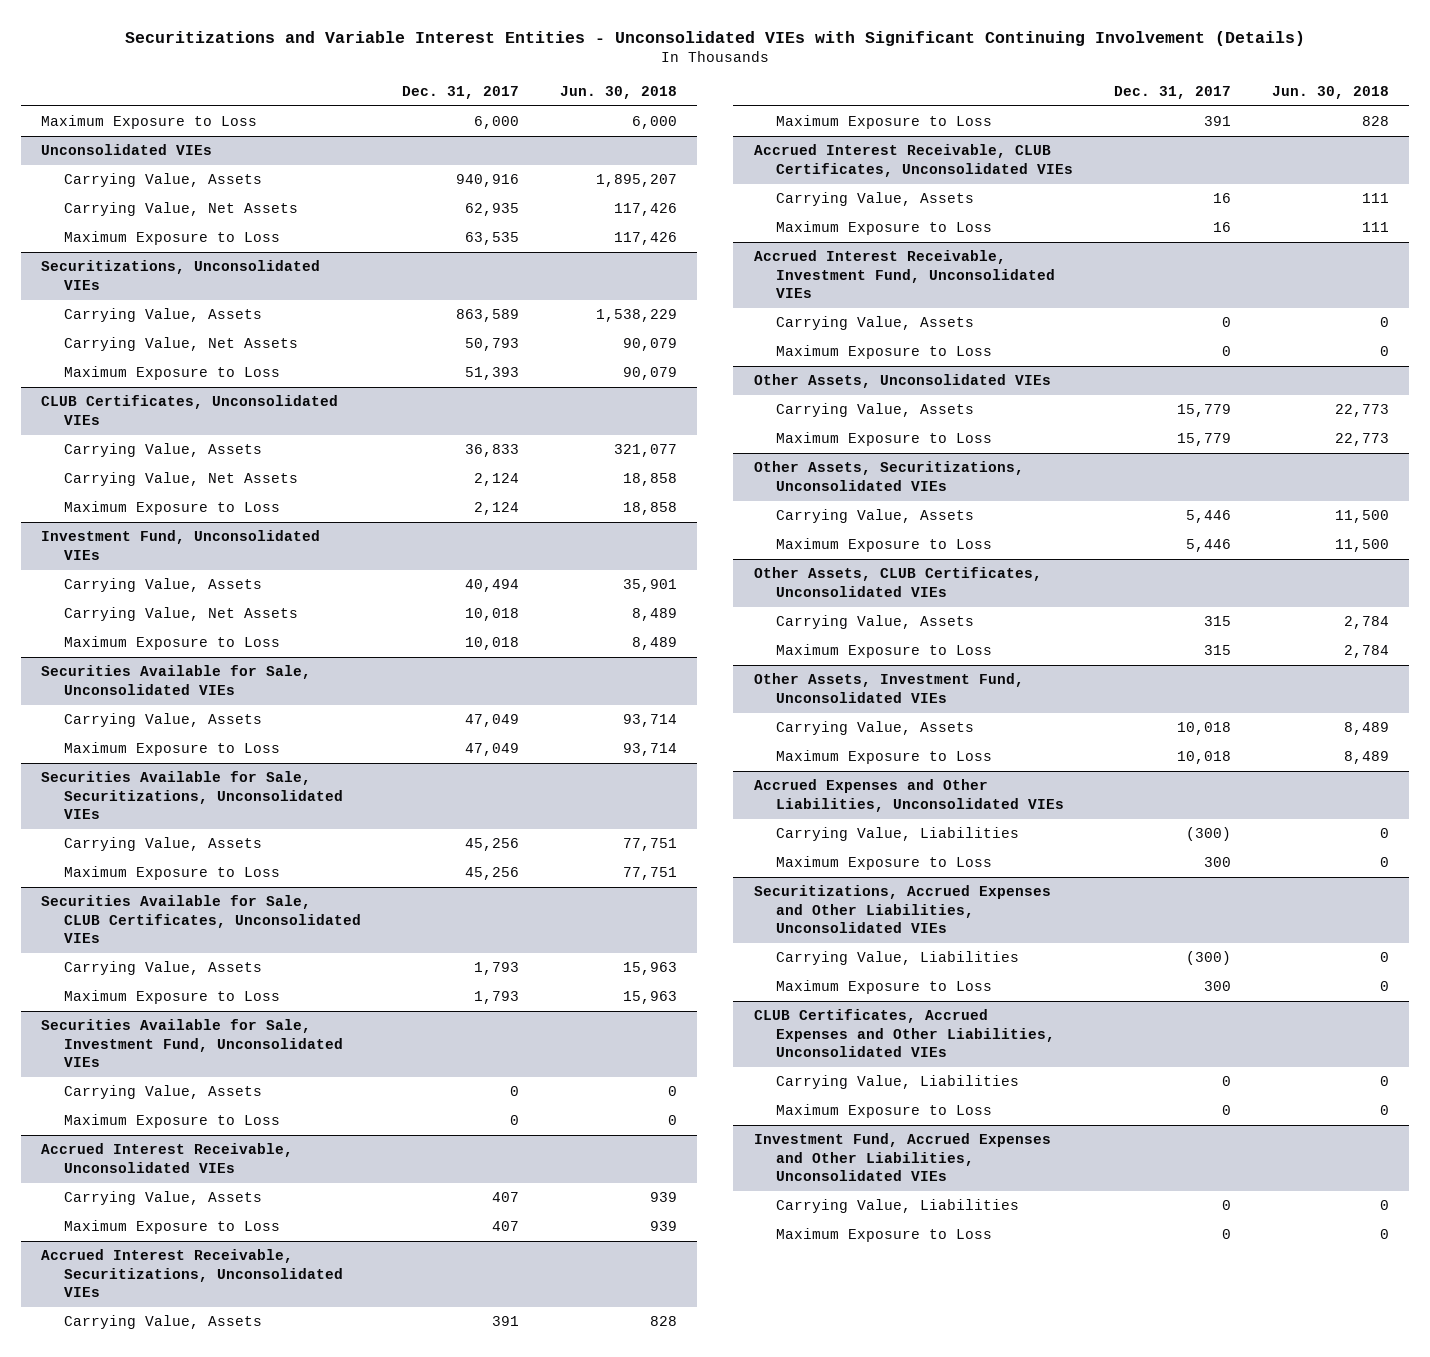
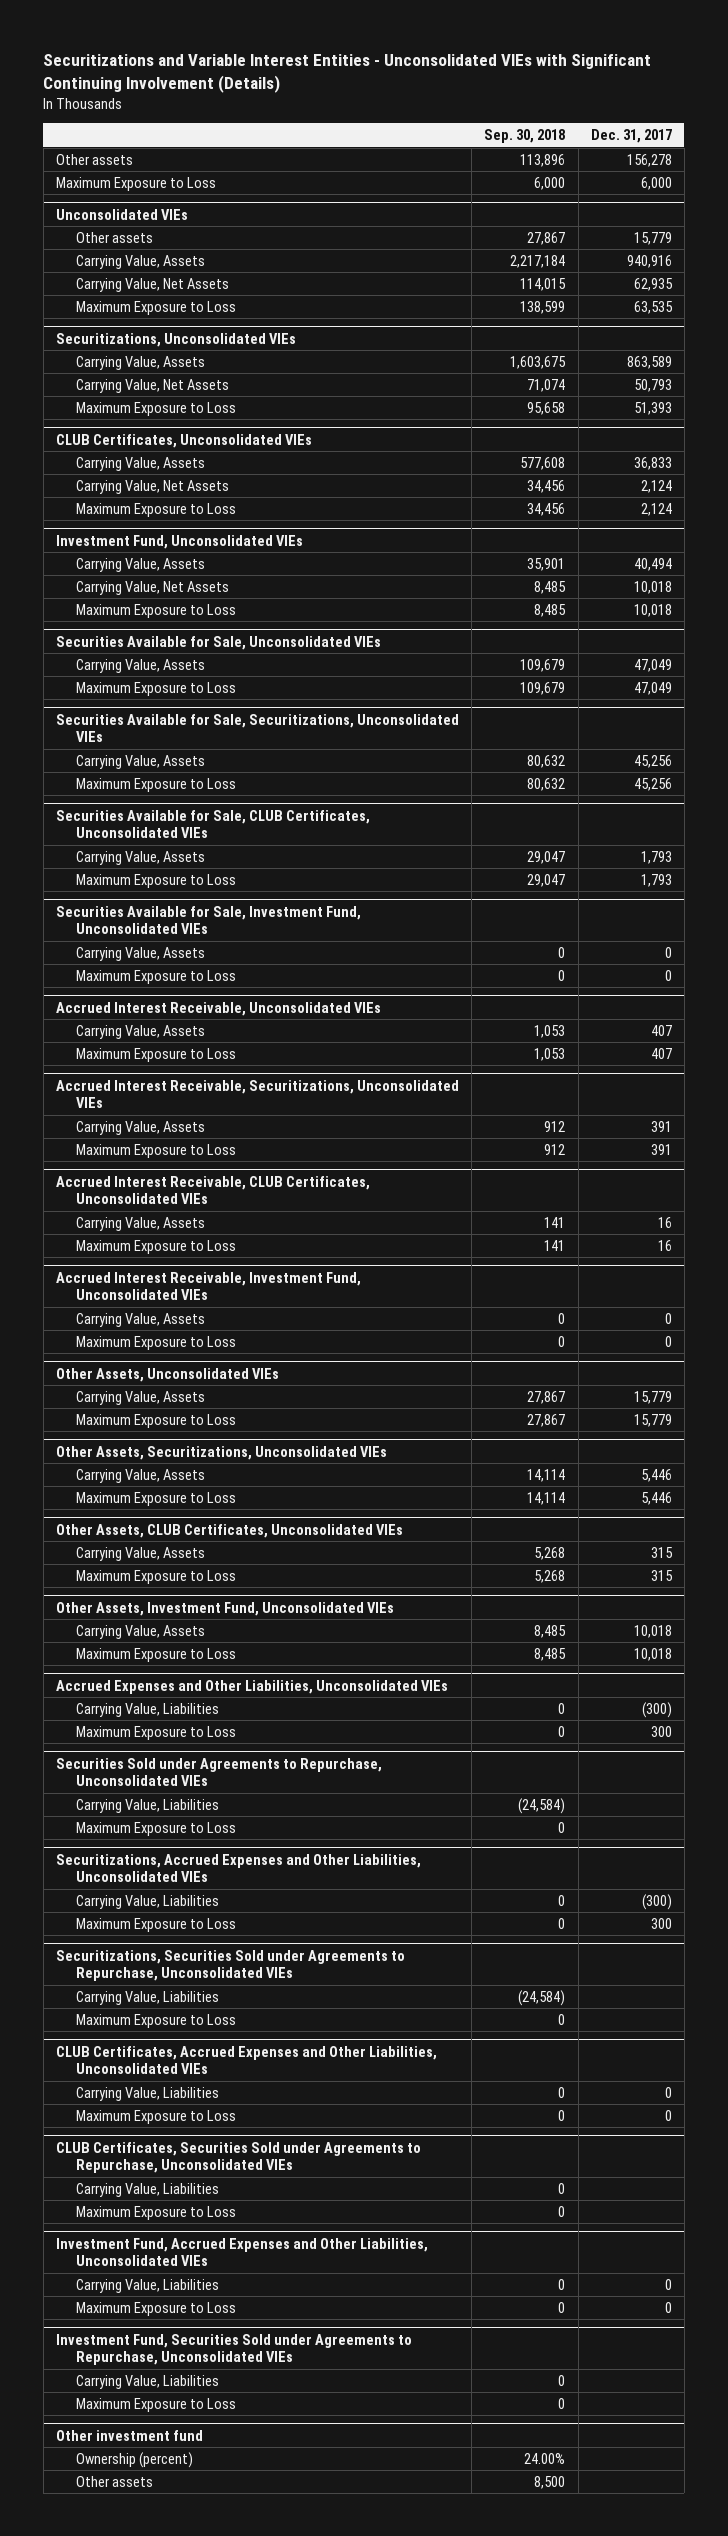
- | Dec. 31, 2017 | Jun. 30, 2018
+ | Sep. 30, 2018 | Dec. 31, 2017
+ Other assets | 113,896 | 156,278
@ Unconsolidated VIEs
+ Other assets | 27,867 | 15,779
+ Securities Sold under Agreements to Repurchase, Unconsolidated VIEs
+ Carrying Value, Liabilities | (24,584) |
+ Maximum Exposure to Loss | 0 |
+ Securitizations, Securities Sold under Agreements to Repurchase, Unconsolidated VIEs
+ Carrying Value, Liabilities | (24,584) |
+ Maximum Exposure to Loss | 0 |
+ CLUB Certificates, Securities Sold under Agreements to Repurchase, Unconsolidated VIEs
+ Carrying Value, Liabilities | 0 |
+ Maximum Exposure to Loss | 0 |
+ Investment Fund, Securities Sold under Agreements to Repurchase, Unconsolidated VIEs
+ Carrying Value, Liabilities | 0 |
+ Maximum Exposure to Loss | 0 |
+ Other investment fund
+ Ownership (percent) | 24.00% |
+ Other assets | 8,500 |

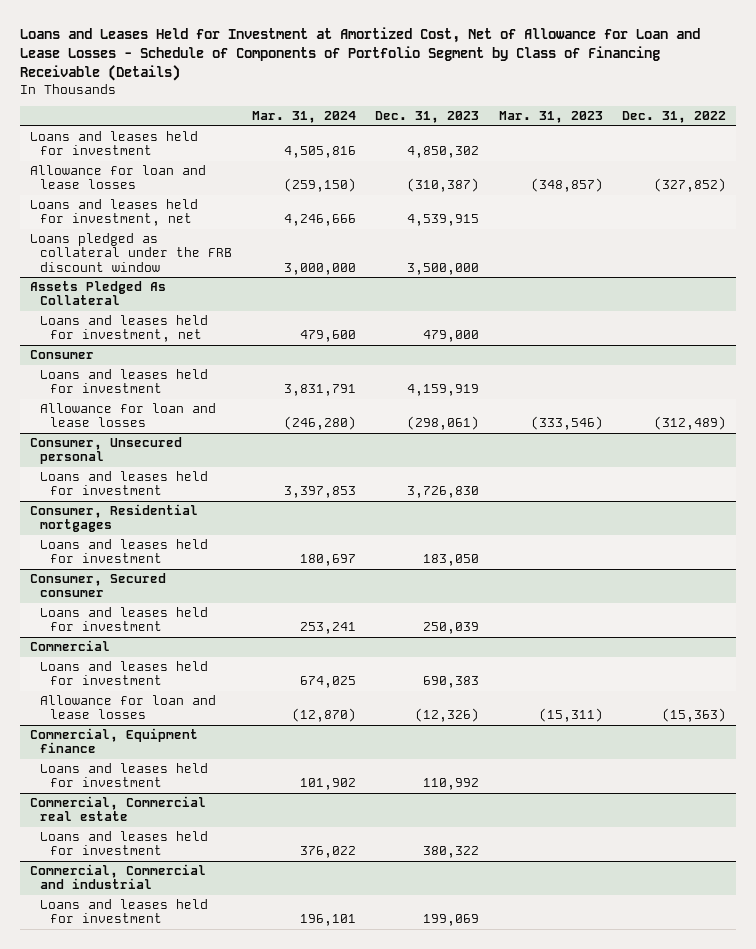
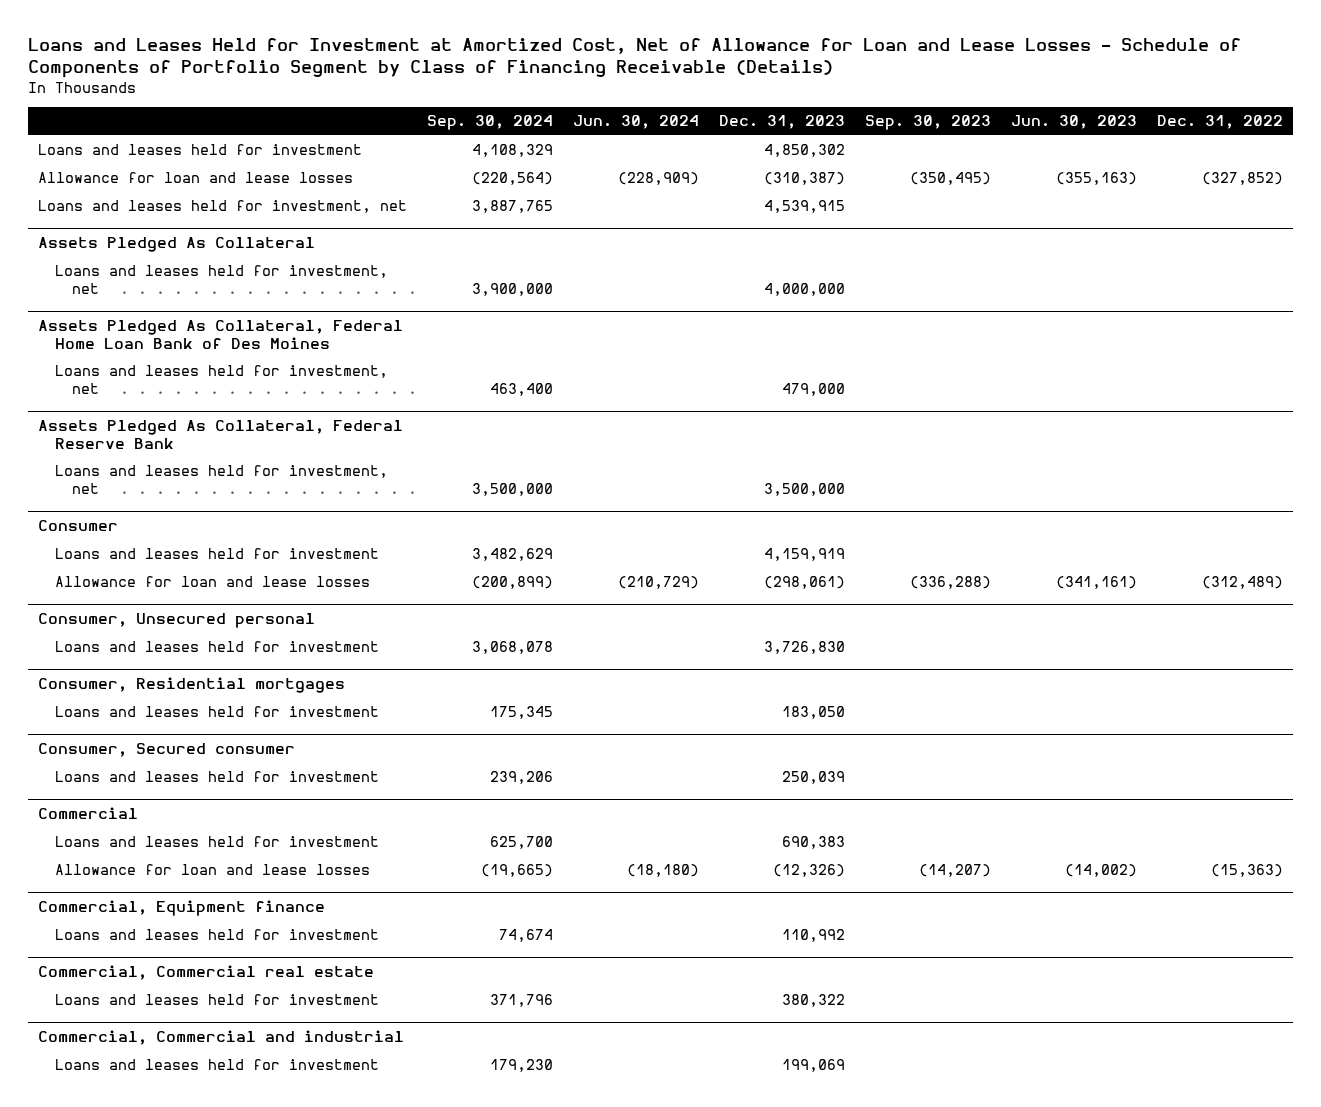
- | Mar. 31, 2024 | Dec. 31, 2023 | Mar. 31, 2023 | Dec. 31, 2022
+ | Sep. 30, 2024 | Jun. 30, 2024 | Dec. 31, 2023 | Sep. 30, 2023 | Jun. 30, 2023 | Dec. 31, 2022
- Loans pledged as collateral under the FRB discount window | 3,000,000 | 3,500,000 | |
@ Assets Pledged As Collateral
+ Loans and leases held for investment, net | 3,900,000 | | 4,000,000 | | |
+ Assets Pledged As Collateral, Federal Home Loan Bank of Des Moines
+ Assets Pledged As Collateral, Federal Reserve Bank
+ Loans and leases held for investment, net | 3,500,000 | | 3,500,000 | | |

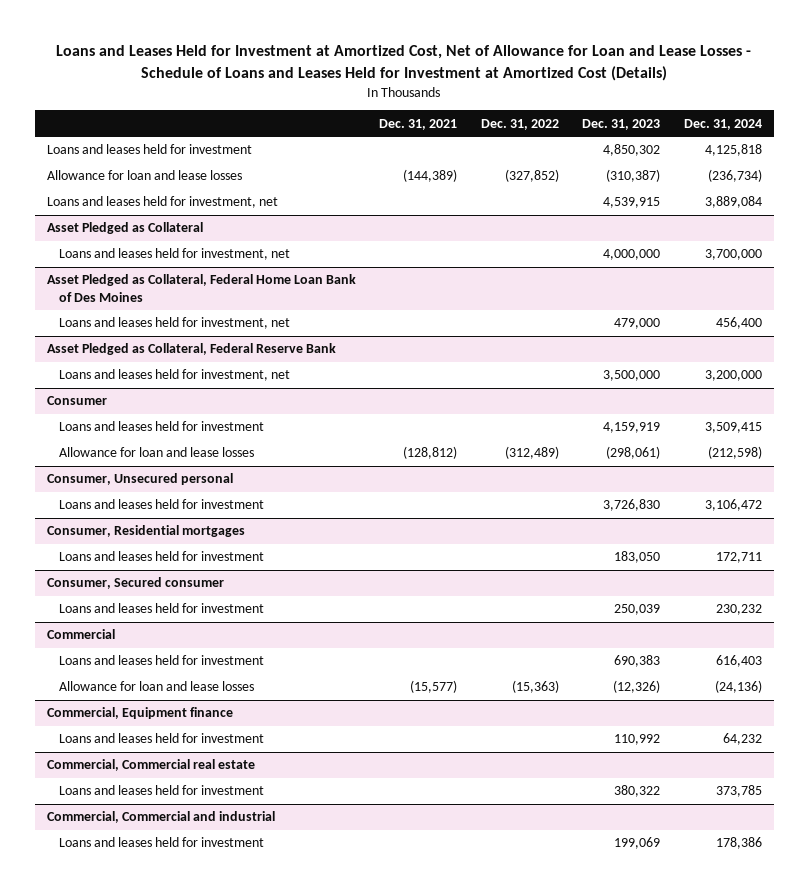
- Loans and Leases Held for Investment at Amortized Cost, Net of Allowance for Loan and Lease Losses - Schedule of Components of Portfolio Segment by Class of Financing Receivable (Details)
+ Loans and Leases Held for Investment at Amortized Cost, Net of Allowance for Loan and Lease Losses - Schedule of Loans and Leases Held for Investment at Amortized Cost (Details)
- | Sep. 30, 2024 | Jun. 30, 2024 | Dec. 31, 2023 | Sep. 30, 2023 | Jun. 30, 2023 | Dec. 31, 2022
+ | Dec. 31, 2021 | Dec. 31, 2022 | Dec. 31, 2023 | Dec. 31, 2024
- Assets Pledged As Collateral
+ Asset Pledged as Collateral
- Assets Pledged As Collateral, Federal Home Loan Bank of Des Moines
+ Asset Pledged as Collateral, Federal Home Loan Bank of Des Moines
- Assets Pledged As Collateral, Federal Reserve Bank
+ Asset Pledged as Collateral, Federal Reserve Bank

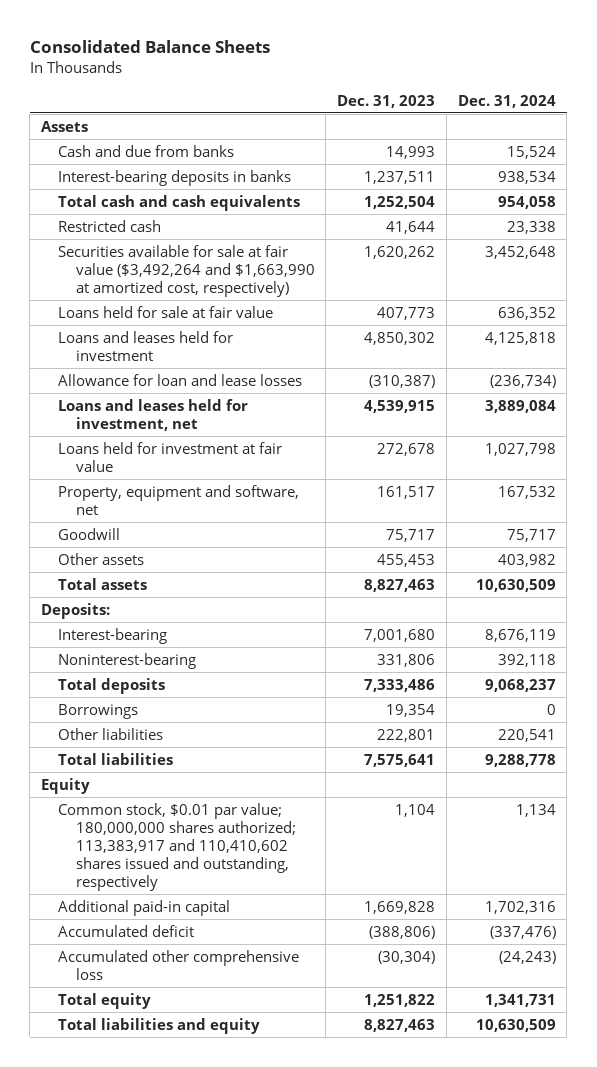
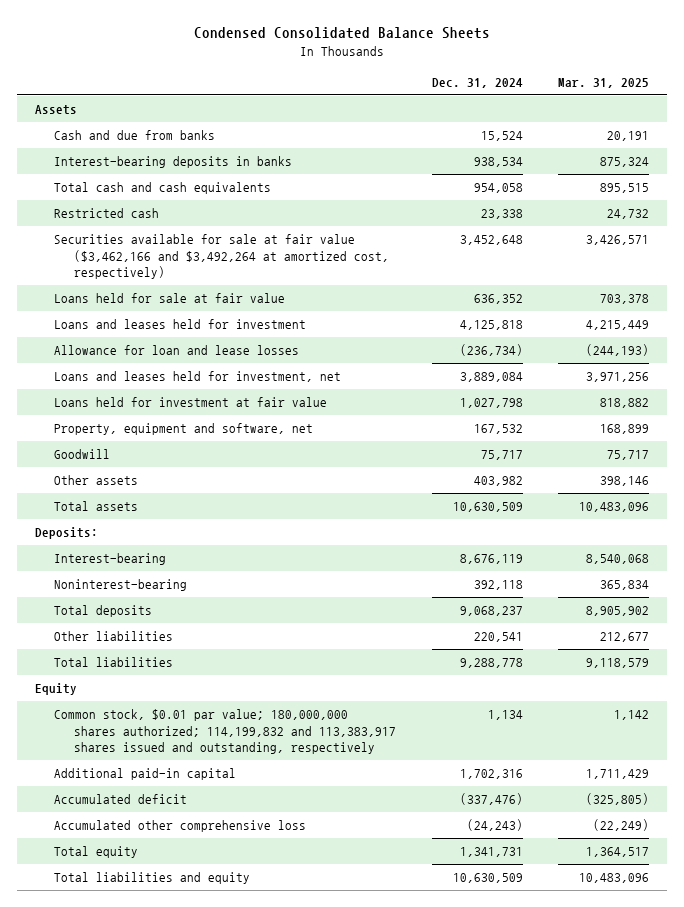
- Consolidated Balance Sheets
+ Condensed Consolidated Balance Sheets
- | Dec. 31, 2023 | Dec. 31, 2024
+ | Dec. 31, 2024 | Mar. 31, 2025
- Securities available for sale at fair value ($3,492,264 and $1,663,990 at amortized cost, respectively) | 1,620,262 | 3,452,648
+ Securities available for sale at fair value ($3,462,166 and $3,492,264 at amortized cost, respectively) | 3,452,648 | 3,426,571
- Borrowings | 19,354 | 0
- Common stock, $0.01 par value; 180,000,000 shares authorized; 113,383,917 and 110,410,602 shares issued and outstanding, respectively | 1,104 | 1,134
+ Common stock, $0.01 par value; 180,000,000 shares authorized; 114,199,832 and 113,383,917 shares issued and outstanding, respectively | 1,134 | 1,142

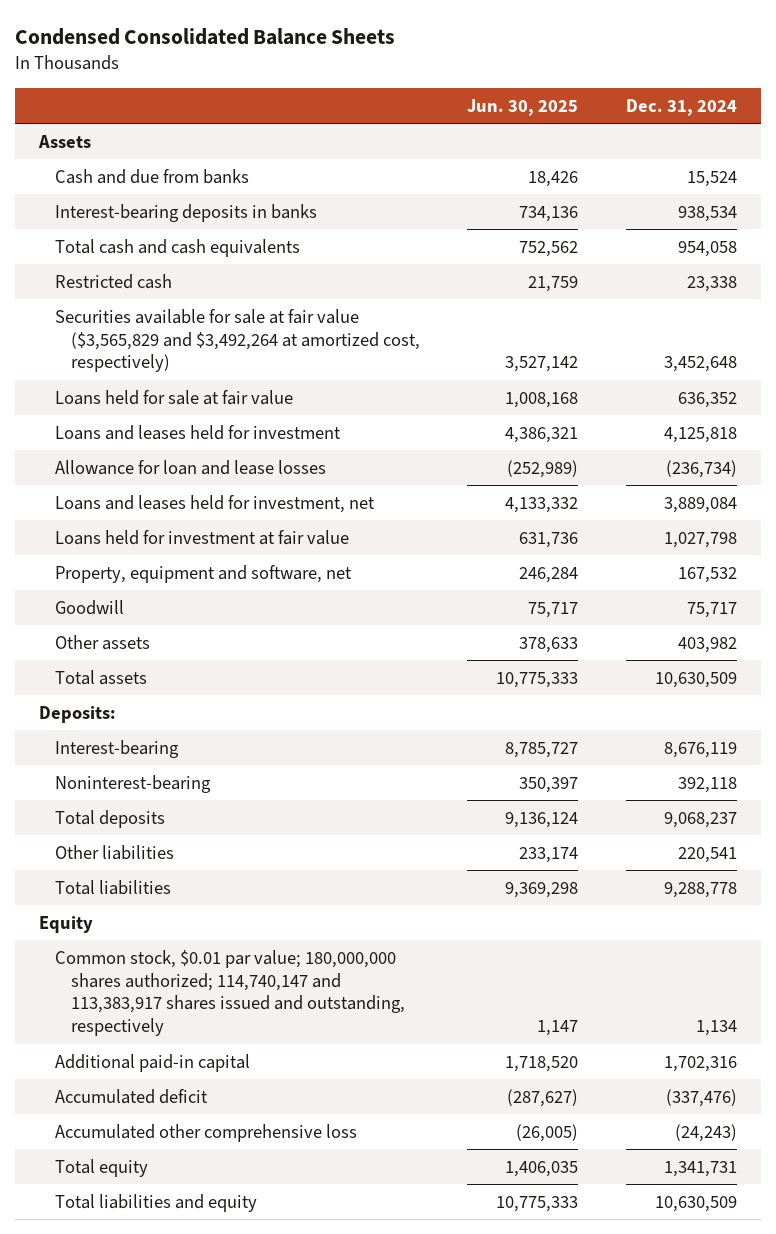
- | Dec. 31, 2024 | Mar. 31, 2025
+ | Jun. 30, 2025 | Dec. 31, 2024
- Securities available for sale at fair value ($3,462,166 and $3,492,264 at amortized cost, respectively) | 3,452,648 | 3,426,571
+ Securities available for sale at fair value ($3,565,829 and $3,492,264 at amortized cost, respectively) | 3,527,142 | 3,452,648
- Common stock, $0.01 par value; 180,000,000 shares authorized; 114,199,832 and 113,383,917 shares issued and outstanding, respectively | 1,134 | 1,142
+ Common stock, $0.01 par value; 180,000,000 shares authorized; 114,740,147 and 113,383,917 shares issued and outstanding, respectively | 1,147 | 1,134

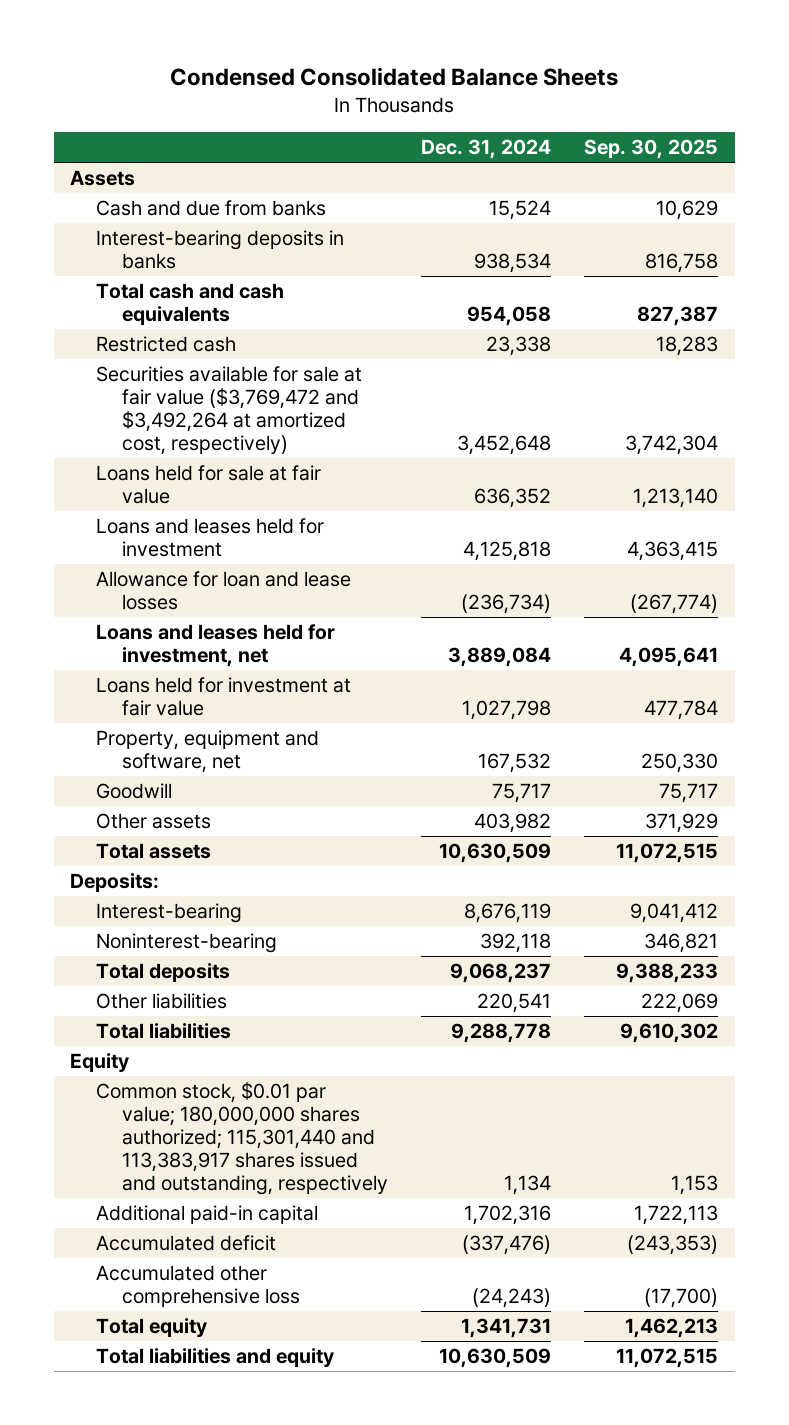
- | Jun. 30, 2025 | Dec. 31, 2024
+ | Dec. 31, 2024 | Sep. 30, 2025
- Securities available for sale at fair value ($3,565,829 and $3,492,264 at amortized cost, respectively) | 3,527,142 | 3,452,648
+ Securities available for sale at fair value ($3,769,472 and $3,492,264 at amortized cost, respectively) | 3,452,648 | 3,742,304
- Common stock, $0.01 par value; 180,000,000 shares authorized; 114,740,147 and 113,383,917 shares issued and outstanding, respectively | 1,147 | 1,134
+ Common stock, $0.01 par value; 180,000,000 shares authorized; 115,301,440 and 113,383,917 shares issued and outstanding, respectively | 1,134 | 1,153

